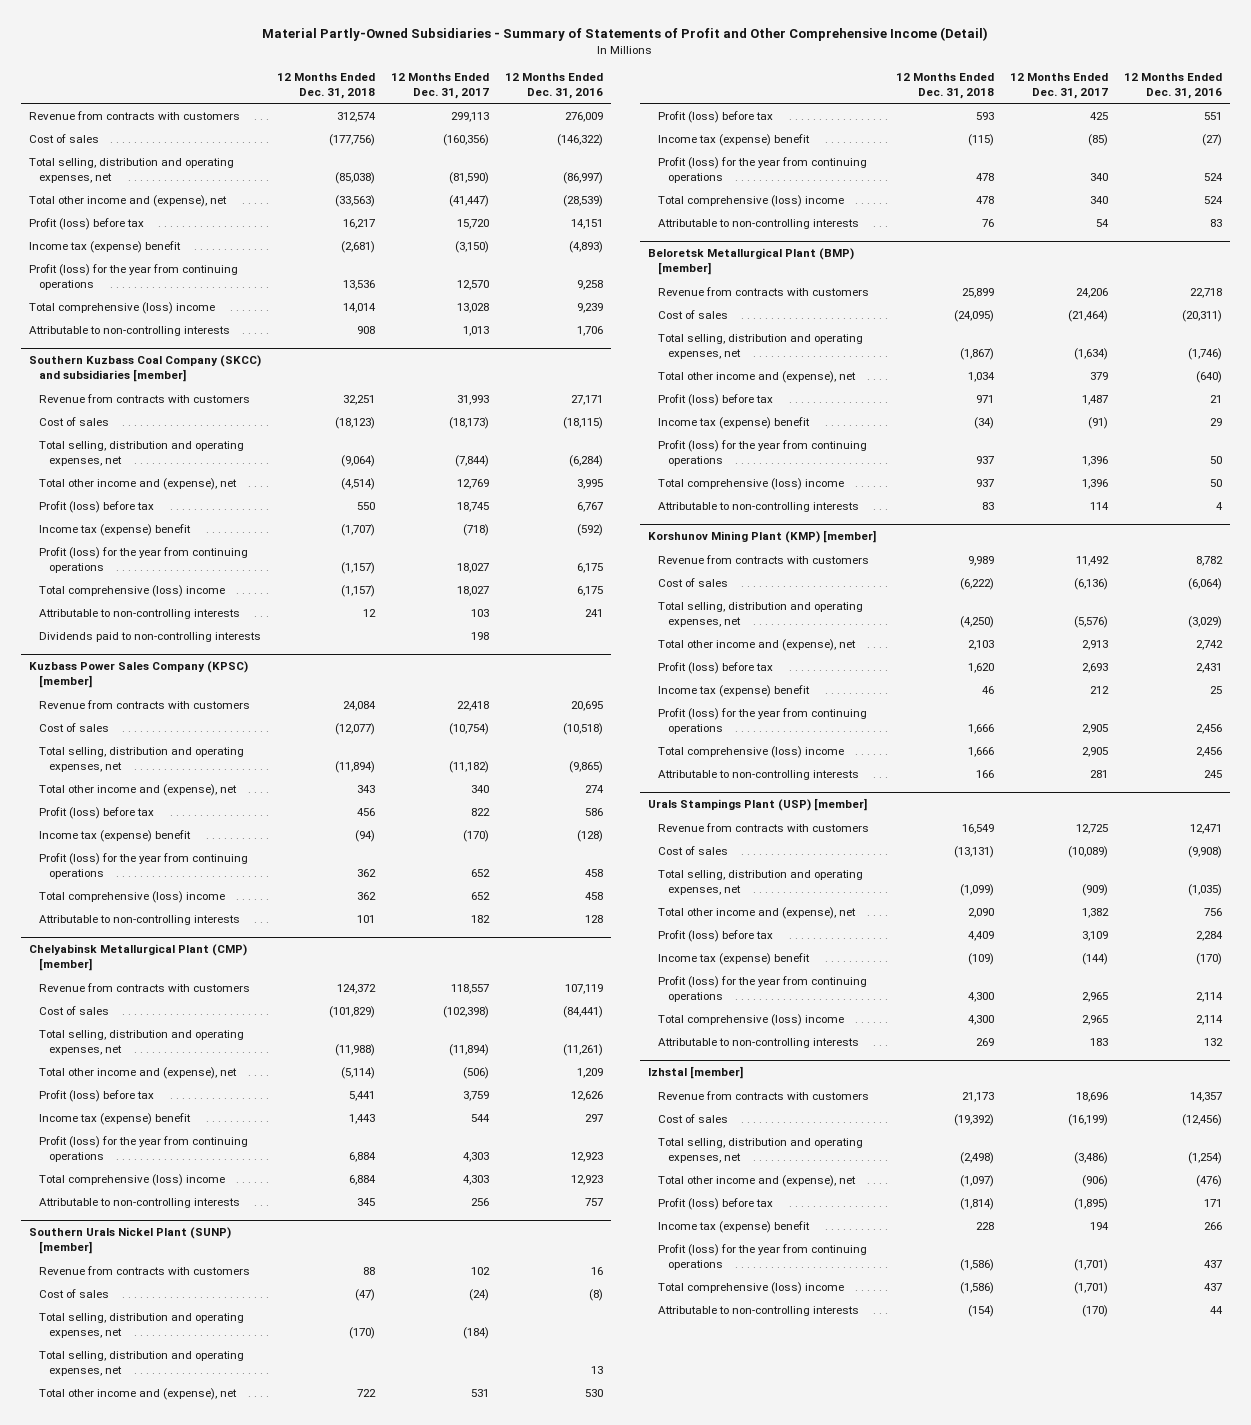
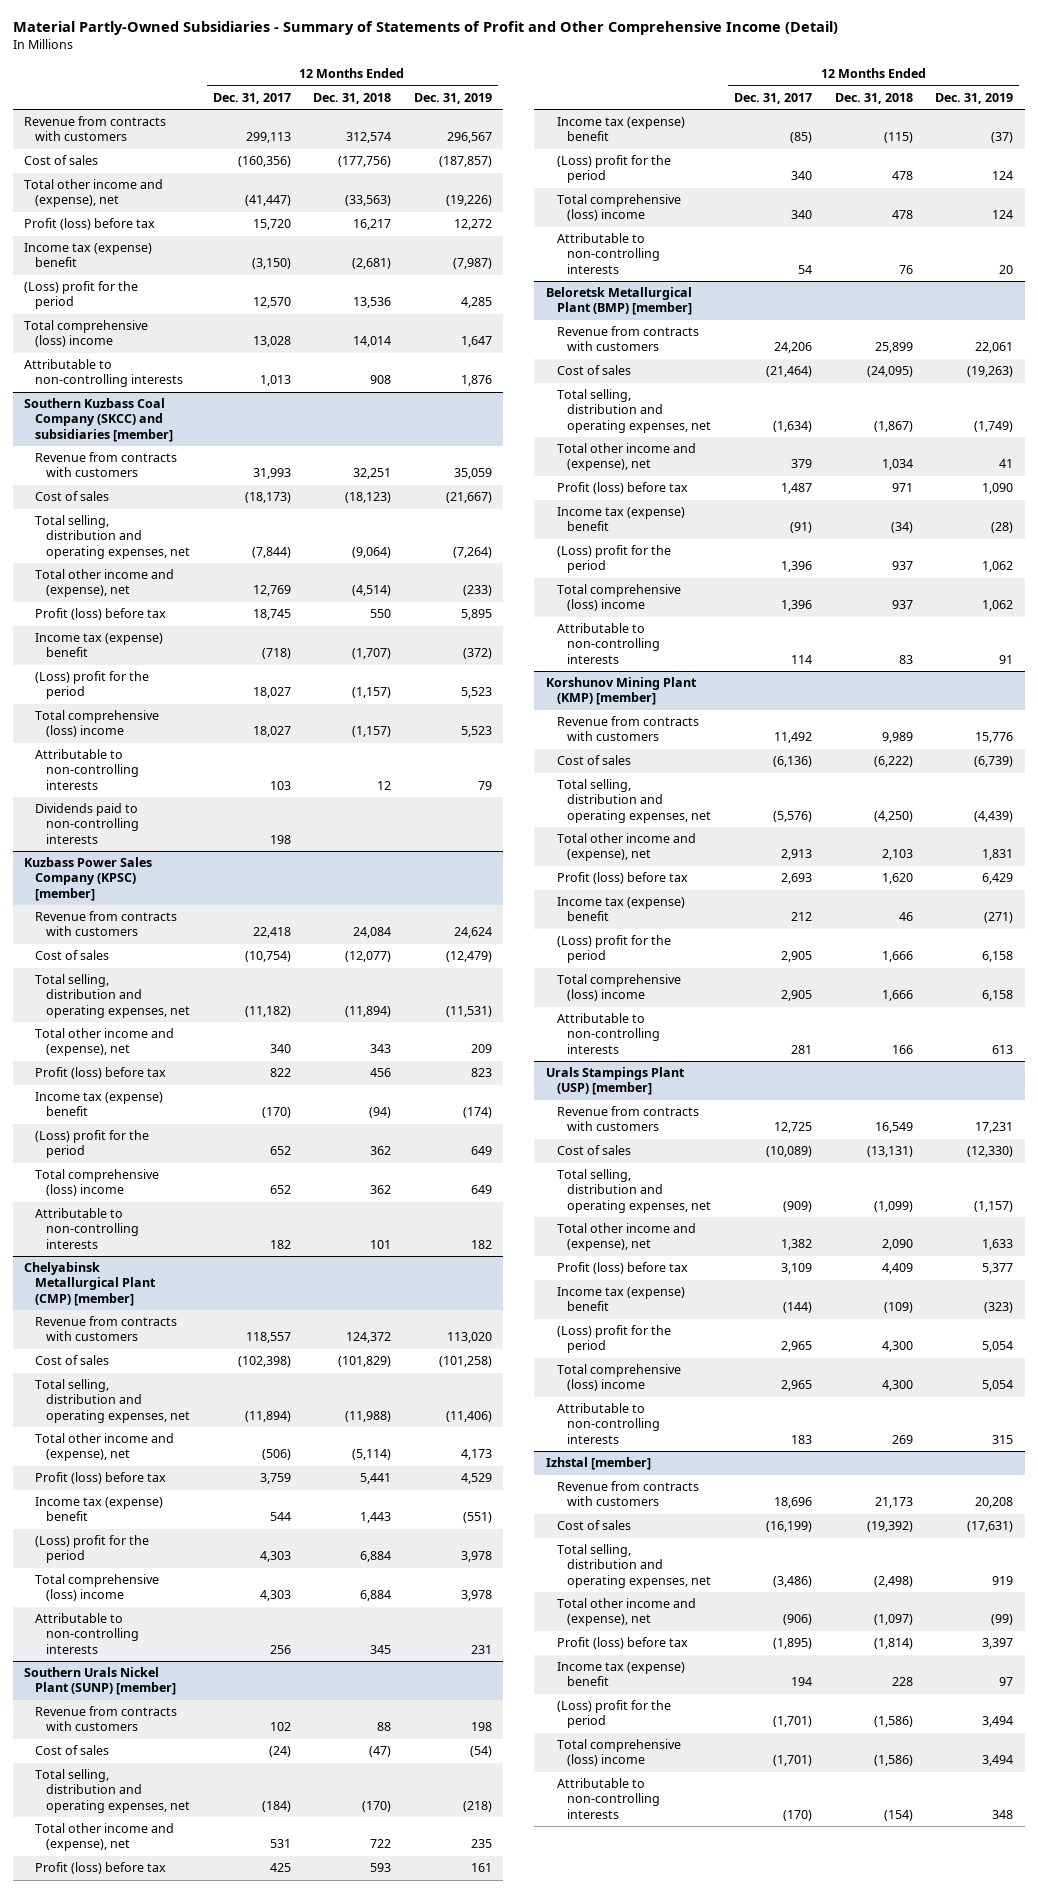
- | 12 Months Ended Dec. 31, 2018 | 12 Months Ended Dec. 31, 2017 | 12 Months Ended Dec. 31, 2016
+ | 12 Months Ended Dec. 31, 2017 | 12 Months Ended Dec. 31, 2018 | 12 Months Ended Dec. 31, 2019
- Total selling, distribution and operating expenses, net | (85,038) | (81,590) | (86,997)
- Profit (loss) for the year from continuing operations | 13,536 | 12,570 | 9,258
+ (Loss) profit for the period | 12,570 | 13,536 | 4,285
@ Southern Kuzbass Coal Company (SKCC) and subsidiaries [member]
- Profit (loss) for the year from continuing operations | (1,157) | 18,027 | 6,175
+ (Loss) profit for the period | 18,027 | (1,157) | 5,523
@ Kuzbass Power Sales Company (KPSC) [member]
- Profit (loss) for the year from continuing operations | 362 | 652 | 458
+ (Loss) profit for the period | 652 | 362 | 649
@ Chelyabinsk Metallurgical Plant (CMP) [member]
- Profit (loss) for the year from continuing operations | 6,884 | 4,303 | 12,923
+ (Loss) profit for the period | 4,303 | 6,884 | 3,978
@ Southern Urals Nickel Plant (SUNP) [member]
- Total selling, distribution and operating expenses, net | | | 13
- Profit (loss) for the year from continuing operations | 478 | 340 | 524
+ (Loss) profit for the period | 340 | 478 | 124
@ Beloretsk Metallurgical Plant (BMP) [member]
- Profit (loss) for the year from continuing operations | 937 | 1,396 | 50
+ (Loss) profit for the period | 1,396 | 937 | 1,062
@ Korshunov Mining Plant (KMP) [member]
- Profit (loss) for the year from continuing operations | 1,666 | 2,905 | 2,456
+ (Loss) profit for the period | 2,905 | 1,666 | 6,158
@ Urals Stampings Plant (USP) [member]
- Profit (loss) for the year from continuing operations | 4,300 | 2,965 | 2,114
+ (Loss) profit for the period | 2,965 | 4,300 | 5,054
@ Izhstal [member]
- Profit (loss) for the year from continuing operations | (1,586) | (1,701) | 437
+ (Loss) profit for the period | (1,701) | (1,586) | 3,494

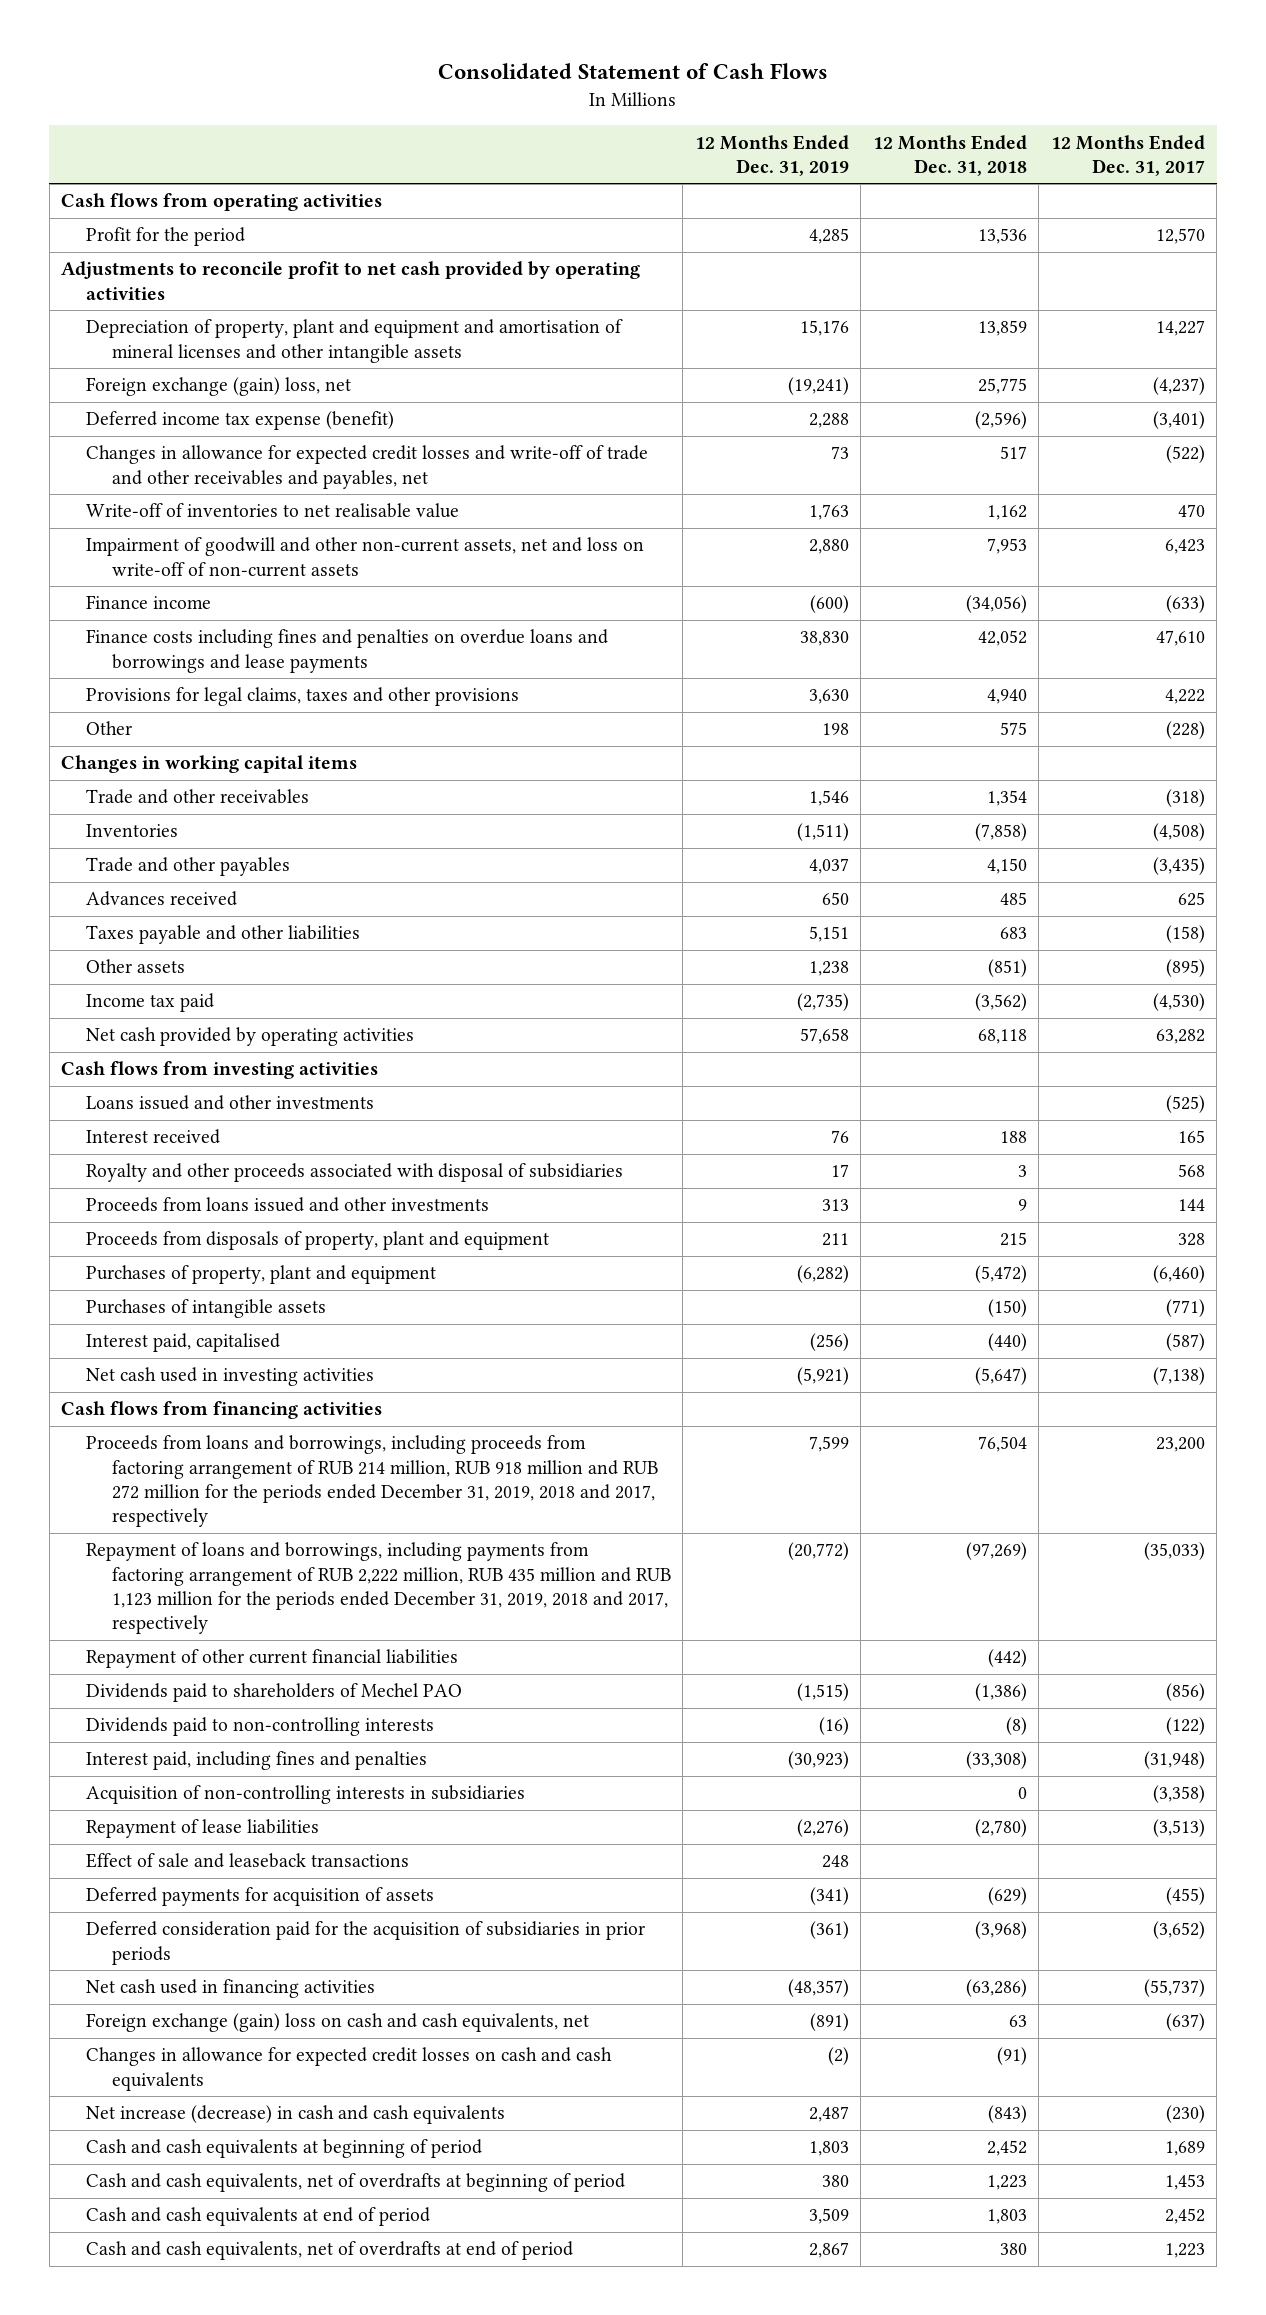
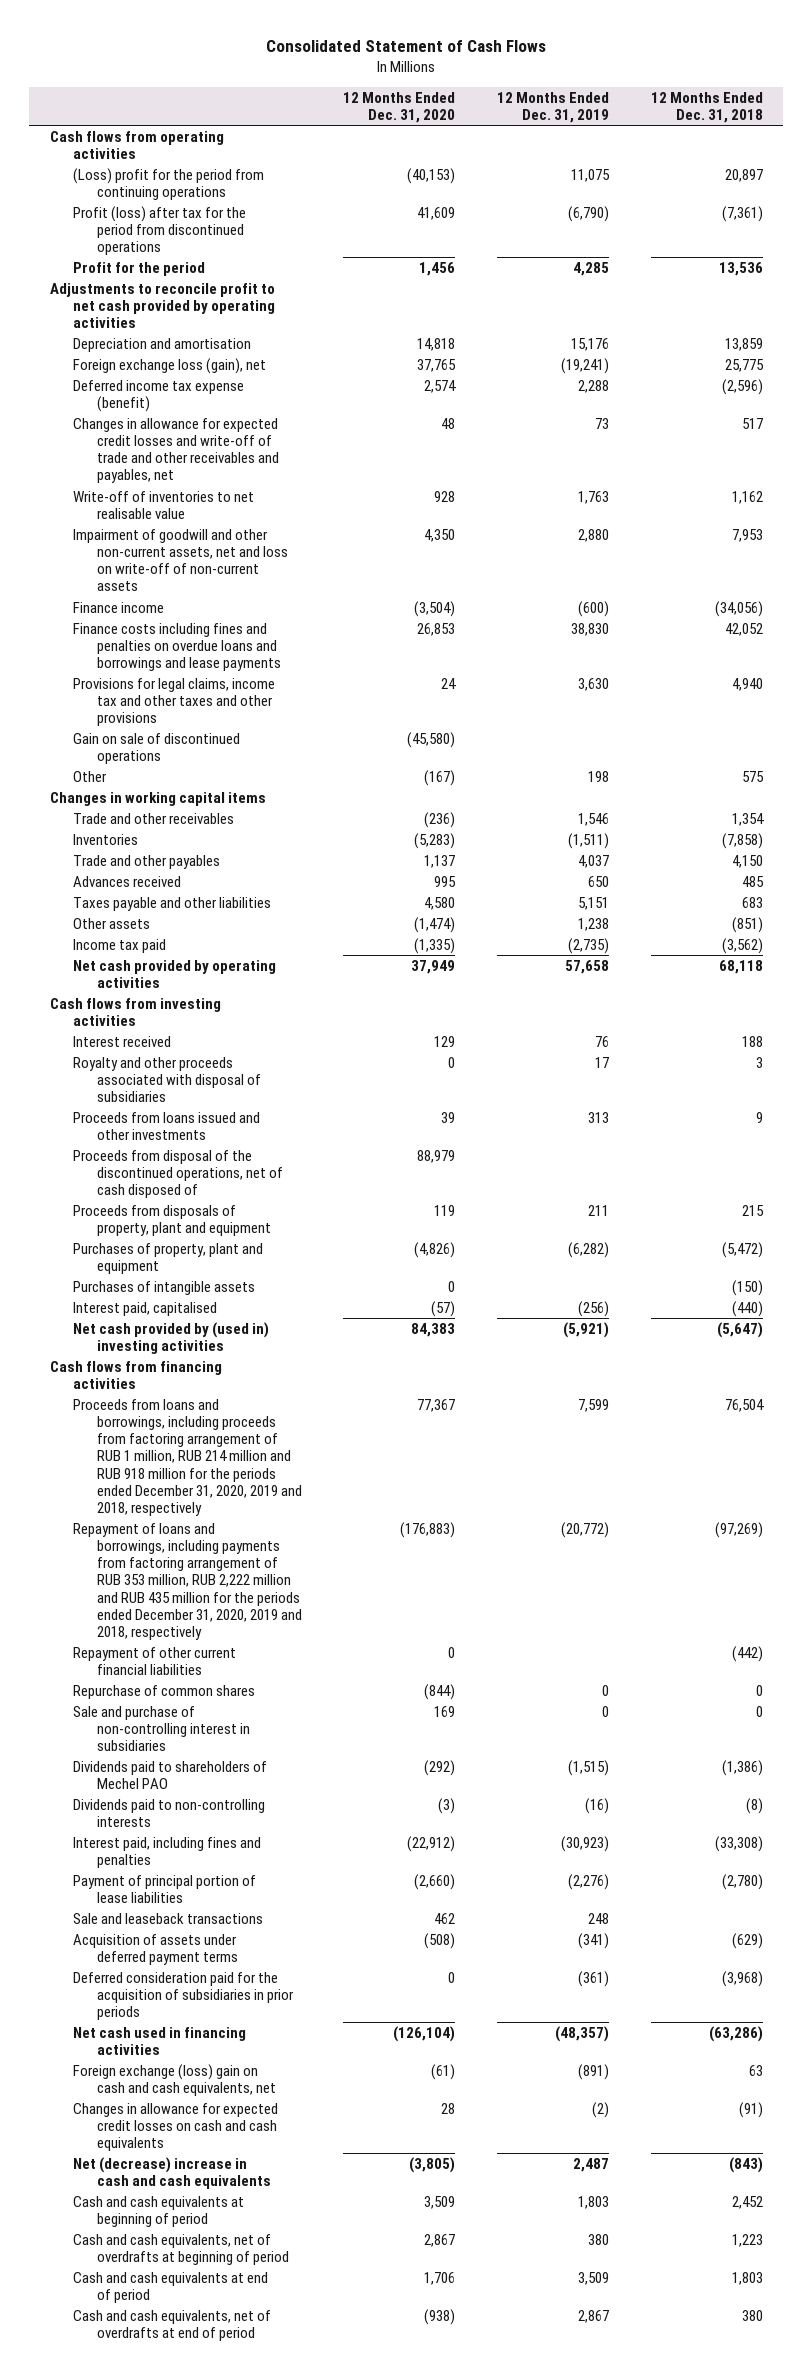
- | 12 Months Ended Dec. 31, 2019 | 12 Months Ended Dec. 31, 2018 | 12 Months Ended Dec. 31, 2017
+ | 12 Months Ended Dec. 31, 2020 | 12 Months Ended Dec. 31, 2019 | 12 Months Ended Dec. 31, 2018
+ (Loss) profit for the period from continuing operations | (40,153) | 11,075 | 20,897
+ Profit (loss) after tax for the period from discontinued operations | 41,609 | (6,790) | (7,361)
- Depreciation of property, plant and equipment and amortisation of mineral licenses and other intangible assets | 15,176 | 13,859 | 14,227
- Foreign exchange (gain) loss, net | (19,241) | 25,775 | (4,237)
+ Depreciation and amortisation | 14,818 | 15,176 | 13,859
+ Foreign exchange loss (gain), net | 37,765 | (19,241) | 25,775
- Provisions for legal claims, taxes and other provisions | 3,630 | 4,940 | 4,222
+ Provisions for legal claims, income tax and other taxes and other provisions | 24 | 3,630 | 4,940
+ Gain on sale of discontinued operations | (45,580) | |
- Loans issued and other investments | | | (525)
+ Proceeds from disposal of the discontinued operations, net of cash disposed of | 88,979 | |
- Net cash used in investing activities | (5,921) | (5,647) | (7,138)
+ Net cash provided by (used in) investing activities | 84,383 | (5,921) | (5,647)
- Proceeds from loans and borrowings, including proceeds from factoring arrangement of RUB 214 million, RUB 918 million and RUB 272 million for the periods ended December 31, 2019, 2018 and 2017, respectively | 7,599 | 76,504 | 23,200
- Repayment of loans and borrowings, including payments from factoring arrangement of RUB 2,222 million, RUB 435 million and RUB 1,123 million for the periods ended December 31, 2019, 2018 and 2017, respectively | (20,772) | (97,269) | (35,033)
+ Proceeds from loans and borrowings, including proceeds from factoring arrangement of RUB 1 million, RUB 214 million and RUB 918 million for the periods ended December 31, 2020, 2019 and 2018, respectively | 77,367 | 7,599 | 76,504
+ Repayment of loans and borrowings, including payments from factoring arrangement of RUB 353 million, RUB 2,222 million and RUB 435 million for the periods ended December 31, 2020, 2019 and 2018, respectively | (176,883) | (20,772) | (97,269)
+ Repurchase of common shares | (844) | 0 | 0
+ Sale and purchase of non-controlling interest in subsidiaries | 169 | 0 | 0
- Acquisition of non-controlling interests in subsidiaries | | 0 | (3,358)
- Repayment of lease liabilities | (2,276) | (2,780) | (3,513)
- Effect of sale and leaseback transactions | 248 | |
- Deferred payments for acquisition of assets | (341) | (629) | (455)
+ Payment of principal portion of lease liabilities | (2,660) | (2,276) | (2,780)
+ Sale and leaseback transactions | 462 | 248 |
+ Acquisition of assets under deferred payment terms | (508) | (341) | (629)
- Foreign exchange (gain) loss on cash and cash equivalents, net | (891) | 63 | (637)
+ Foreign exchange (loss) gain on cash and cash equivalents, net | (61) | (891) | 63
- Net increase (decrease) in cash and cash equivalents | 2,487 | (843) | (230)
+ Net (decrease) increase in cash and cash equivalents | (3,805) | 2,487 | (843)

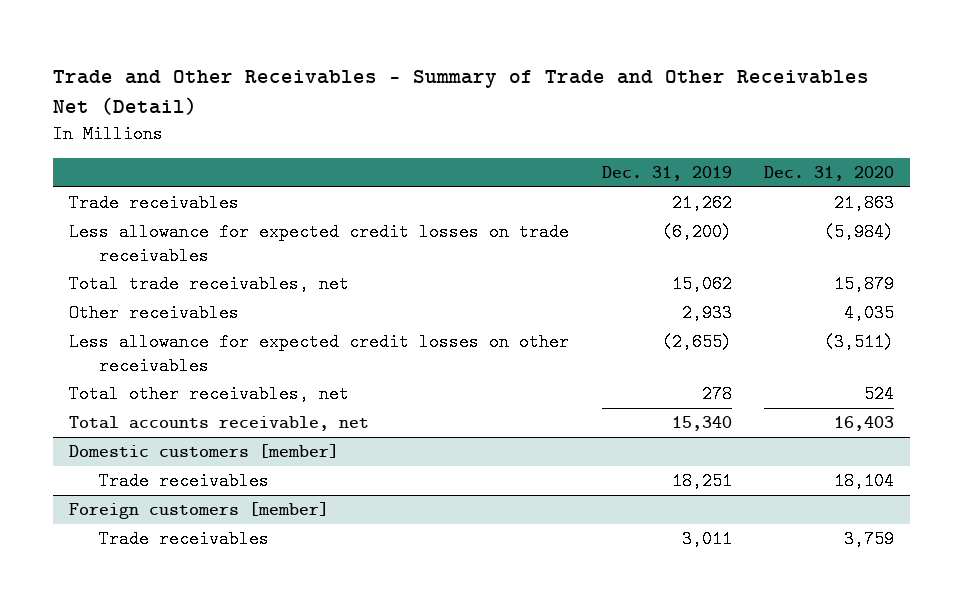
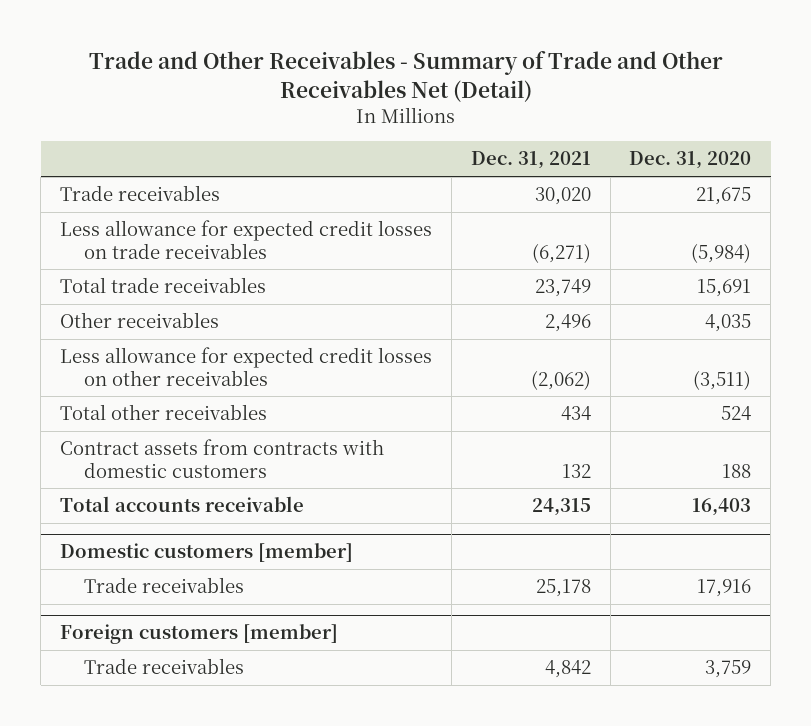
- | Dec. 31, 2019 | Dec. 31, 2020
+ | Dec. 31, 2021 | Dec. 31, 2020
- Trade receivables | 21,262 | 21,863
+ Trade receivables | 30,020 | 21,675
- Total trade receivables, net | 15,062 | 15,879
+ Total trade receivables | 23,749 | 15,691
- Total other receivables, net | 278 | 524
- Total accounts receivable, net | 15,340 | 16,403
+ Total other receivables | 434 | 524
+ Contract assets from contracts with domestic customers | 132 | 188
+ Total accounts receivable | 24,315 | 16,403
@ Domestic customers [member]
- Trade receivables | 18,251 | 18,104
+ Trade receivables | 25,178 | 17,916

